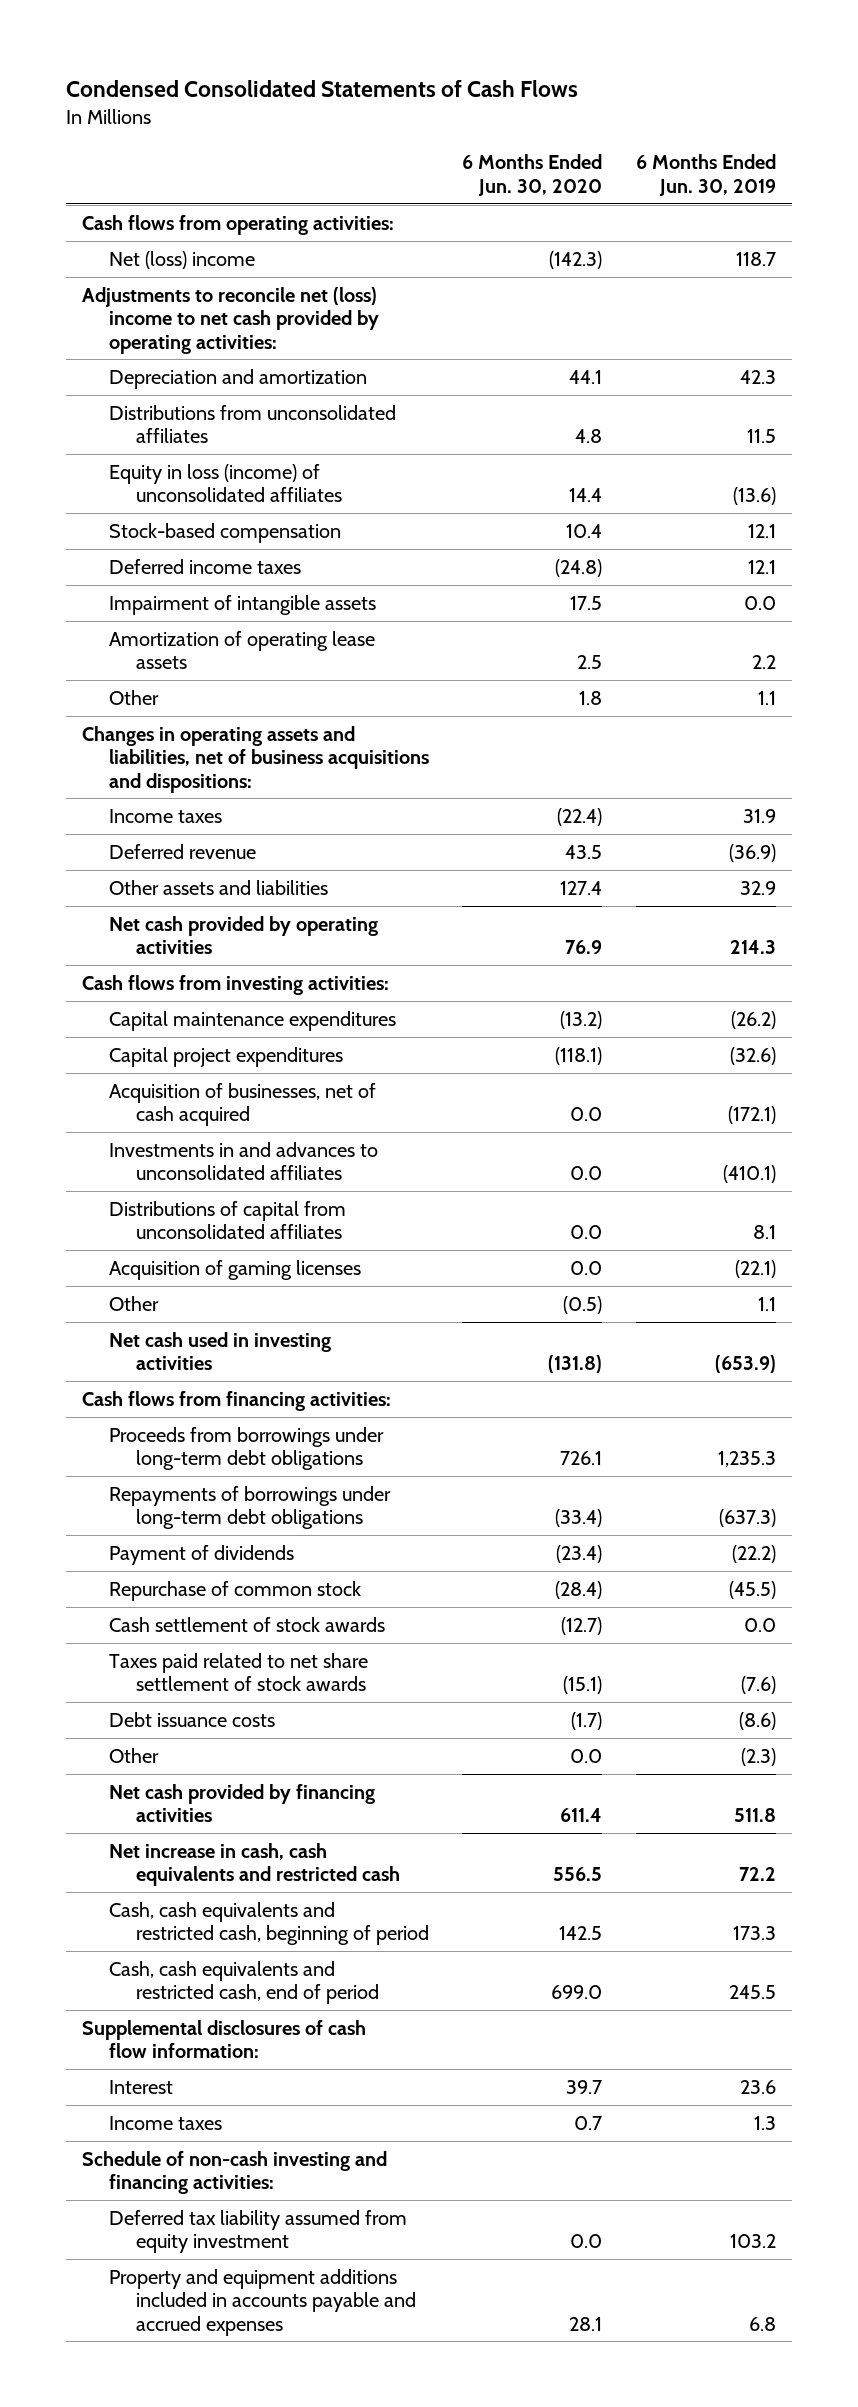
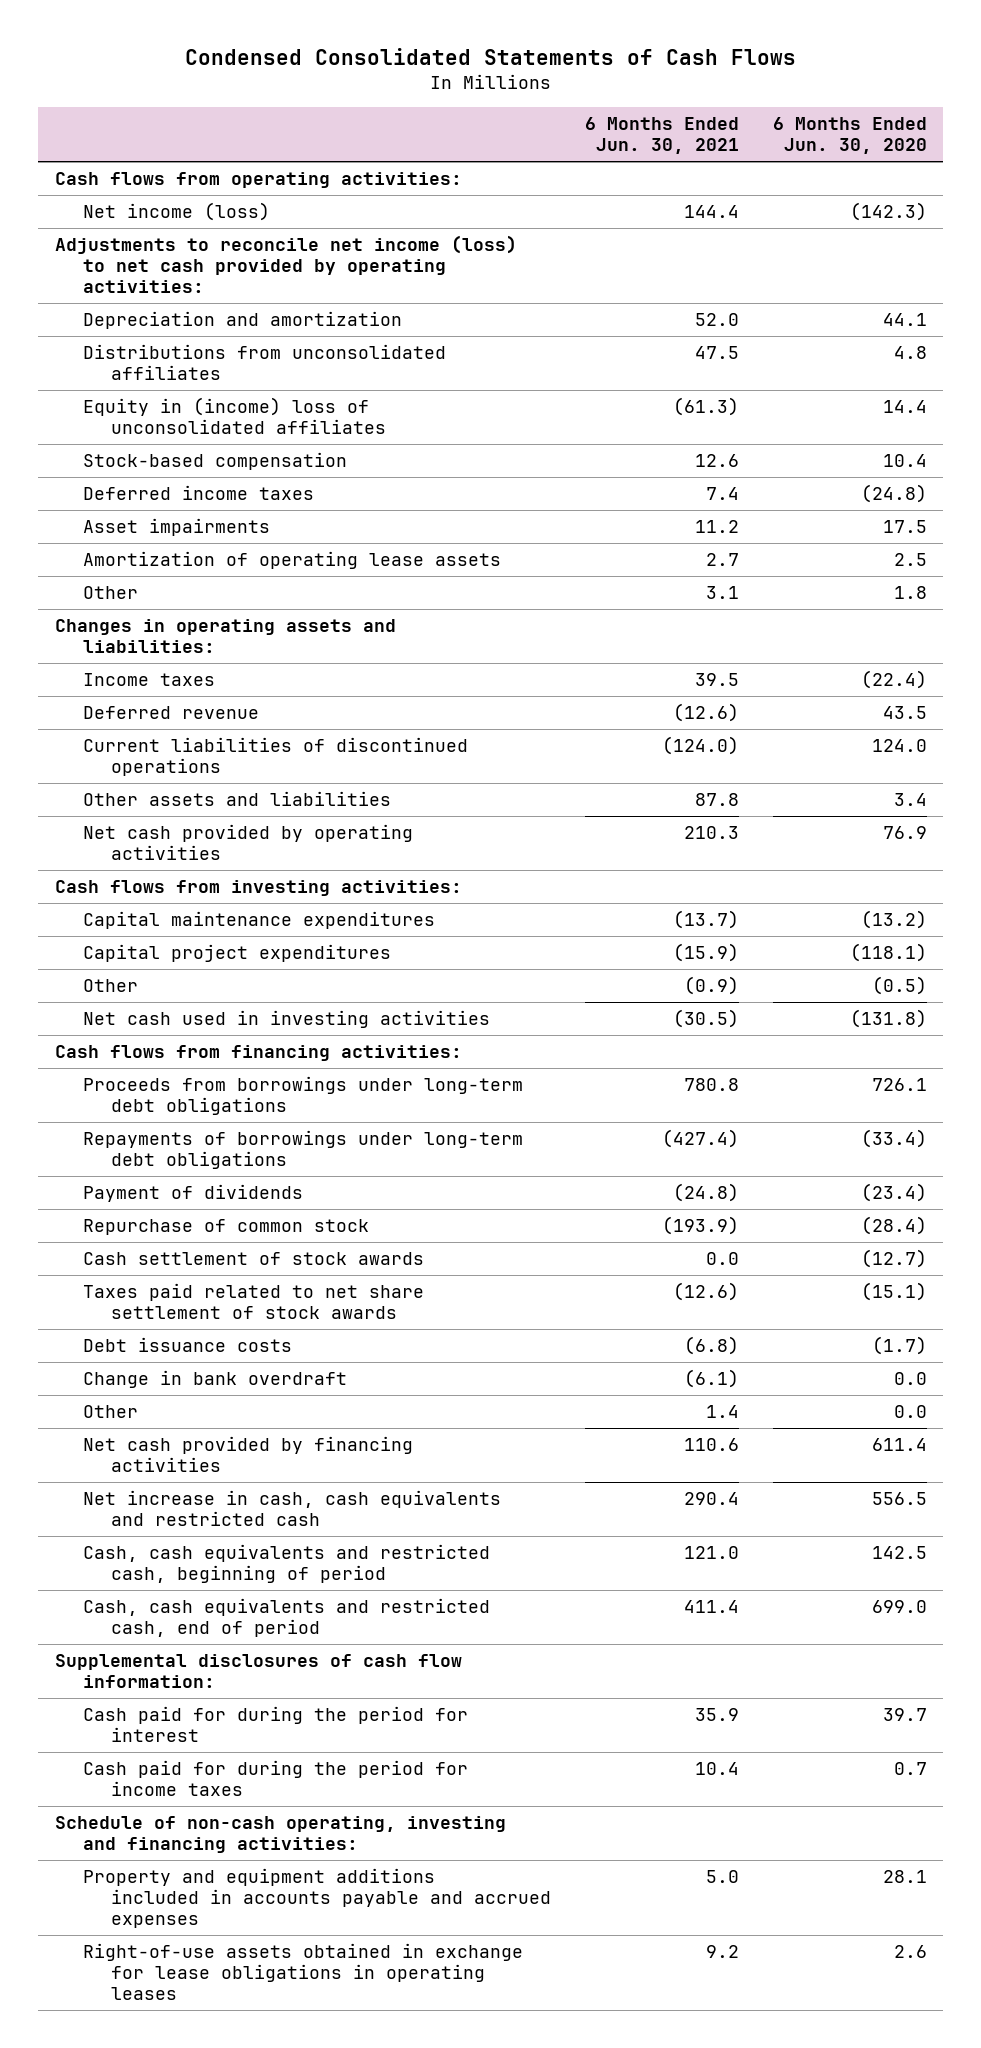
- | 6 Months Ended Jun. 30, 2020 | 6 Months Ended Jun. 30, 2019
+ | 6 Months Ended Jun. 30, 2021 | 6 Months Ended Jun. 30, 2020
- Net (loss) income | (142.3) | 118.7
- Adjustments to reconcile net (loss) income to net cash provided by operating activities:
+ Net income (loss) | 144.4 | (142.3)
+ Adjustments to reconcile net income (loss) to net cash provided by operating activities:
- Equity in loss (income) of unconsolidated affiliates | 14.4 | (13.6)
+ Equity in (income) loss of unconsolidated affiliates | (61.3) | 14.4
- Impairment of intangible assets | 17.5 | 0.0
+ Asset impairments | 11.2 | 17.5
- Changes in operating assets and liabilities, net of business acquisitions and dispositions:
+ Changes in operating assets and liabilities:
- Other assets and liabilities | 127.4 | 32.9
+ Current liabilities of discontinued operations | (124.0) | 124.0
+ Other assets and liabilities | 87.8 | 3.4
- Acquisition of businesses, net of cash acquired | 0.0 | (172.1)
- Investments in and advances to unconsolidated affiliates | 0.0 | (410.1)
- Distributions of capital from unconsolidated affiliates | 0.0 | 8.1
- Acquisition of gaming licenses | 0.0 | (22.1)
+ Change in bank overdraft | (6.1) | 0.0
- Interest | 39.7 | 23.6
- Income taxes | 0.7 | 1.3
- Schedule of non-cash investing and financing activities:
- Deferred tax liability assumed from equity investment | 0.0 | 103.2
+ Cash paid for during the period for interest | 35.9 | 39.7
+ Cash paid for during the period for income taxes | 10.4 | 0.7
+ Schedule of non-cash operating, investing and financing activities:
+ Right-of-use assets obtained in exchange for lease obligations in operating leases | 9.2 | 2.6

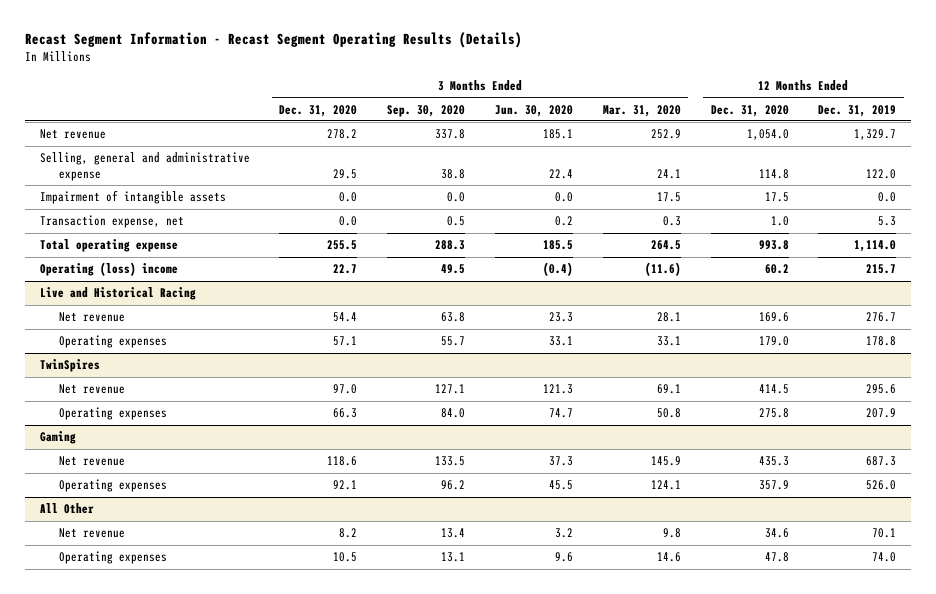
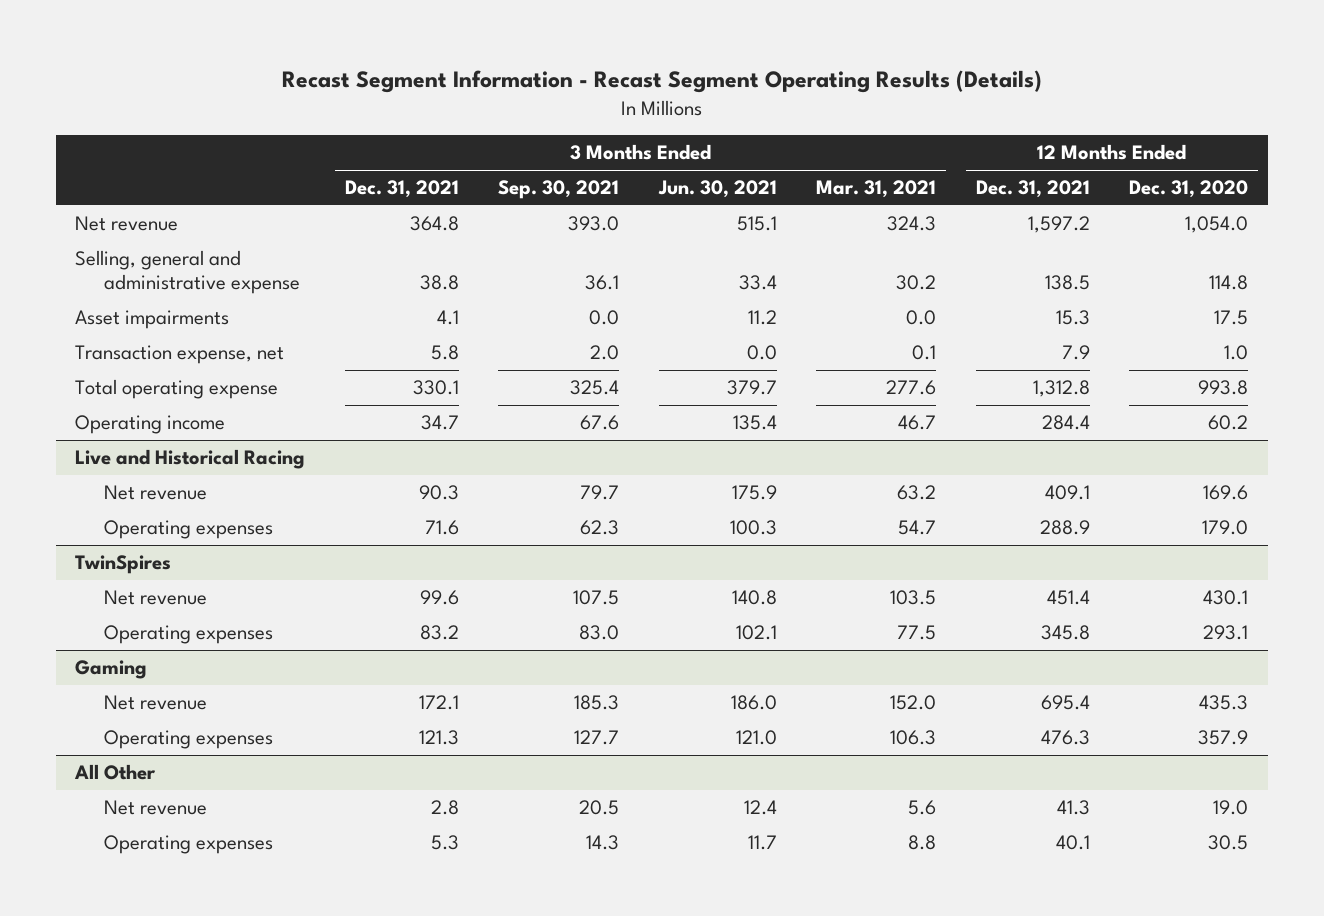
- | 3 Months Ended Dec. 31, 2020 | 3 Months Ended Sep. 30, 2020 | 3 Months Ended Jun. 30, 2020 | 3 Months Ended Mar. 31, 2020 | 12 Months Ended Dec. 31, 2020 | 12 Months Ended Dec. 31, 2019
+ | 3 Months Ended Dec. 31, 2021 | 3 Months Ended Sep. 30, 2021 | 3 Months Ended Jun. 30, 2021 | 3 Months Ended Mar. 31, 2021 | 12 Months Ended Dec. 31, 2021 | 12 Months Ended Dec. 31, 2020
- Impairment of intangible assets | 0.0 | 0.0 | 0.0 | 17.5 | 17.5 | 0.0
+ Asset impairments | 4.1 | 0.0 | 11.2 | 0.0 | 15.3 | 17.5
- Operating (loss) income | 22.7 | 49.5 | (0.4) | (11.6) | 60.2 | 215.7
+ Operating income | 34.7 | 67.6 | 135.4 | 46.7 | 284.4 | 60.2
@ TwinSpires
- Net revenue | 97.0 | 127.1 | 121.3 | 69.1 | 414.5 | 295.6
- Operating expenses | 66.3 | 84.0 | 74.7 | 50.8 | 275.8 | 207.9
+ Net revenue | 99.6 | 107.5 | 140.8 | 103.5 | 451.4 | 430.1
+ Operating expenses | 83.2 | 83.0 | 102.1 | 77.5 | 345.8 | 293.1
@ All Other
- Net revenue | 8.2 | 13.4 | 3.2 | 9.8 | 34.6 | 70.1
- Operating expenses | 10.5 | 13.1 | 9.6 | 14.6 | 47.8 | 74.0
+ Net revenue | 2.8 | 20.5 | 12.4 | 5.6 | 41.3 | 19.0
+ Operating expenses | 5.3 | 14.3 | 11.7 | 8.8 | 40.1 | 30.5

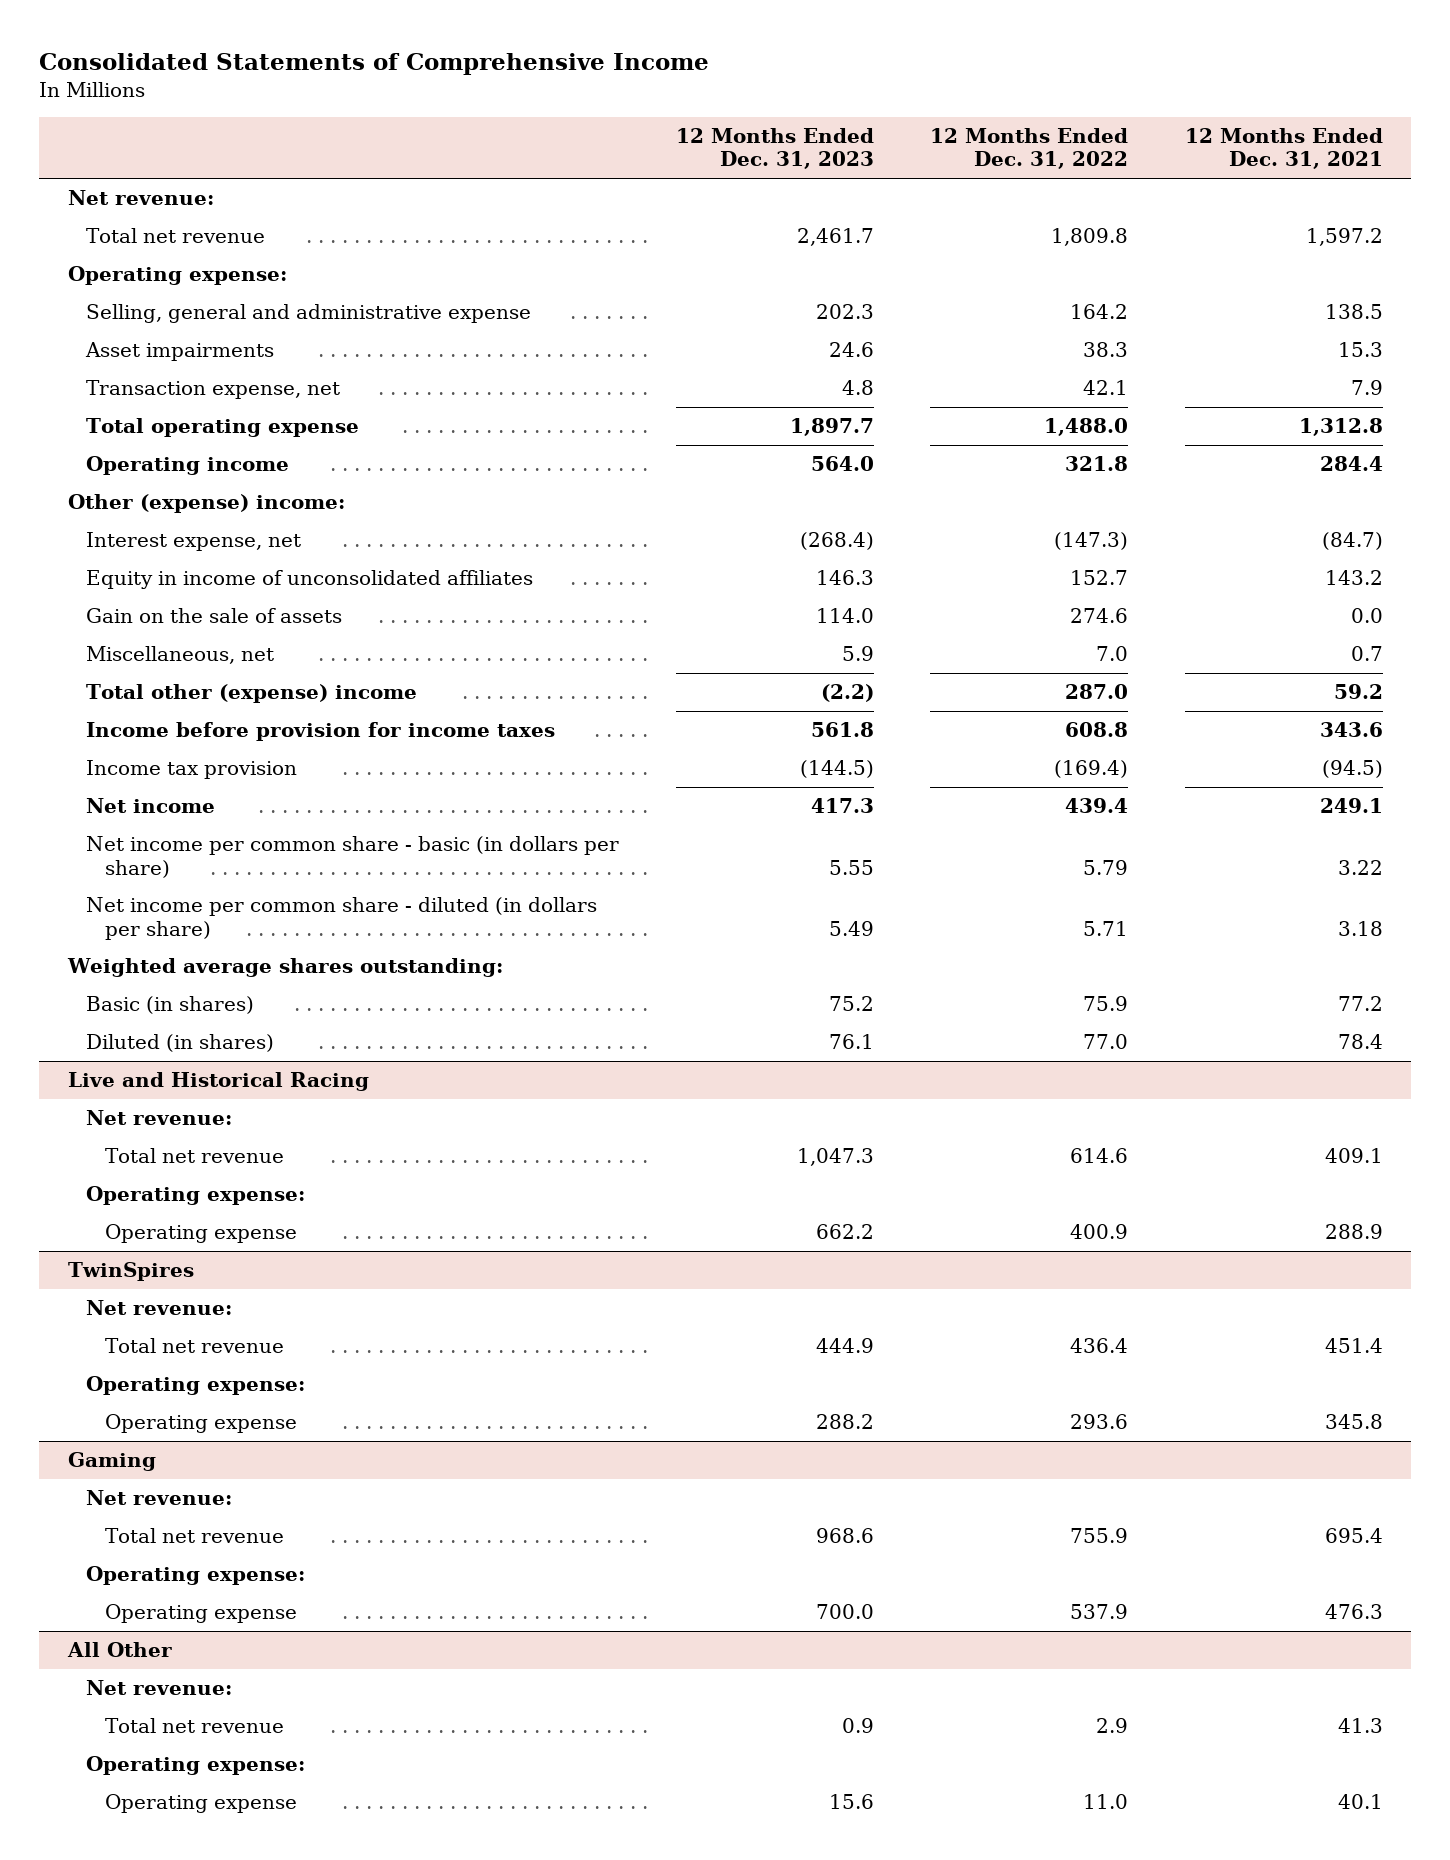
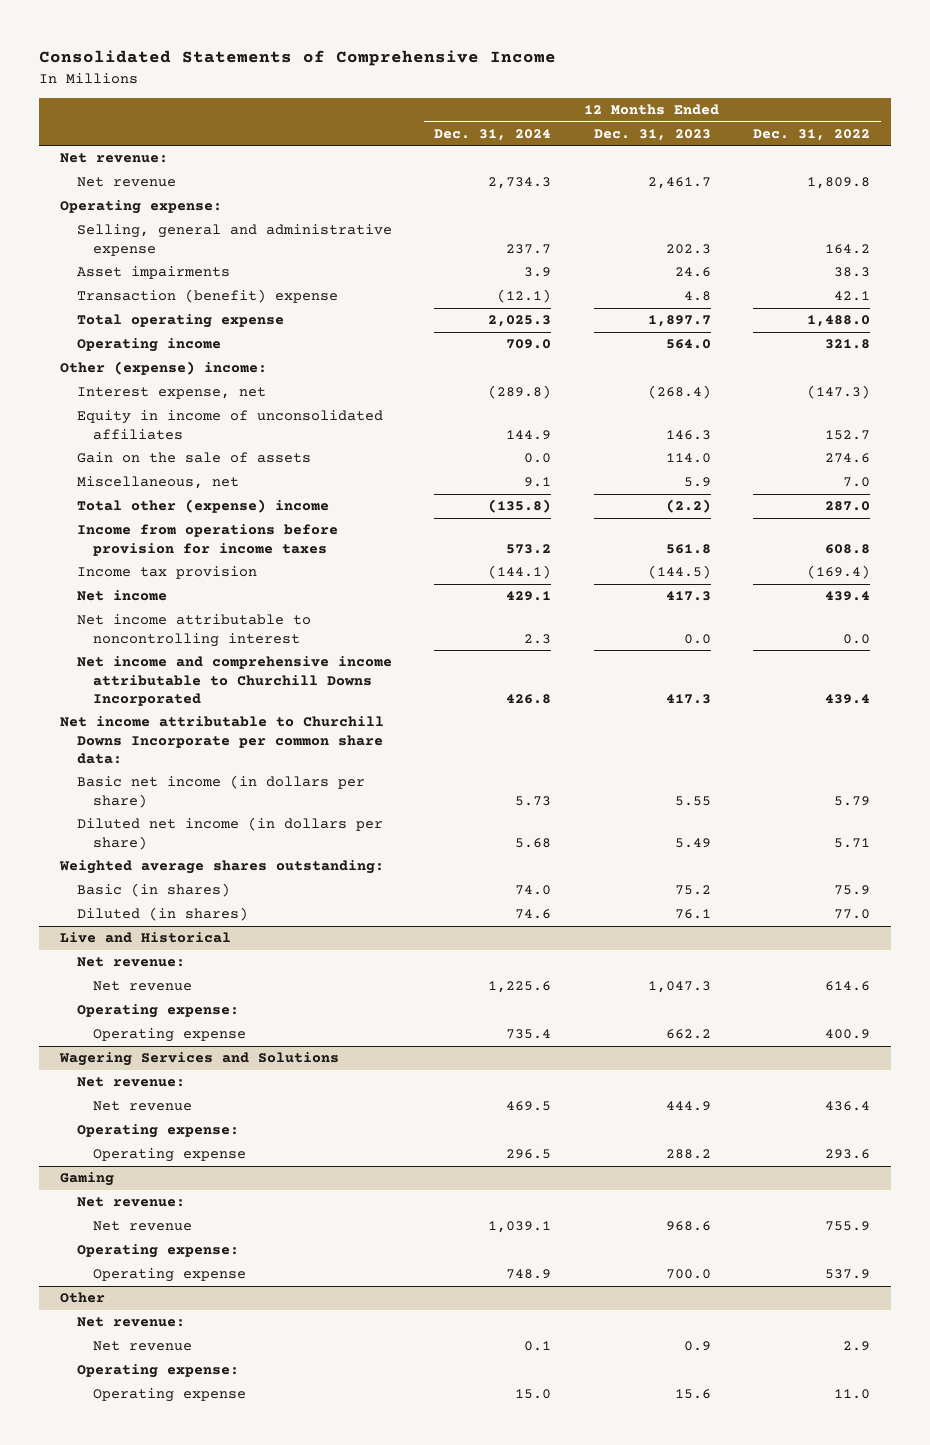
- | 12 Months Ended Dec. 31, 2023 | 12 Months Ended Dec. 31, 2022 | 12 Months Ended Dec. 31, 2021
+ | 12 Months Ended Dec. 31, 2024 | 12 Months Ended Dec. 31, 2023 | 12 Months Ended Dec. 31, 2022
- Total net revenue | 2,461.7 | 1,809.8 | 1,597.2
+ Net revenue | 2,734.3 | 2,461.7 | 1,809.8
- Transaction expense, net | 4.8 | 42.1 | 7.9
+ Transaction (benefit) expense | (12.1) | 4.8 | 42.1
- Income before provision for income taxes | 561.8 | 608.8 | 343.6
+ Income from operations before provision for income taxes | 573.2 | 561.8 | 608.8
- Net income per common share - basic (in dollars per share) | 5.55 | 5.79 | 3.22
- Net income per common share - diluted (in dollars per share) | 5.49 | 5.71 | 3.18
+ Net income attributable to noncontrolling interest | 2.3 | 0.0 | 0.0
+ Net income and comprehensive income attributable to Churchill Downs Incorporated | 426.8 | 417.3 | 439.4
+ Net income attributable to Churchill Downs Incorporate per common share data:
+ Basic net income (in dollars per share) | 5.73 | 5.55 | 5.79
+ Diluted net income (in dollars per share) | 5.68 | 5.49 | 5.71
- Live and Historical Racing
+ Live and Historical
- Total net revenue | 1,047.3 | 614.6 | 409.1
+ Net revenue | 1,225.6 | 1,047.3 | 614.6
- TwinSpires
+ Wagering Services and Solutions
- Total net revenue | 444.9 | 436.4 | 451.4
+ Net revenue | 469.5 | 444.9 | 436.4
@ Gaming
- Total net revenue | 968.6 | 755.9 | 695.4
+ Net revenue | 1,039.1 | 968.6 | 755.9
- All Other
+ Other
- Total net revenue | 0.9 | 2.9 | 41.3
+ Net revenue | 0.1 | 0.9 | 2.9

